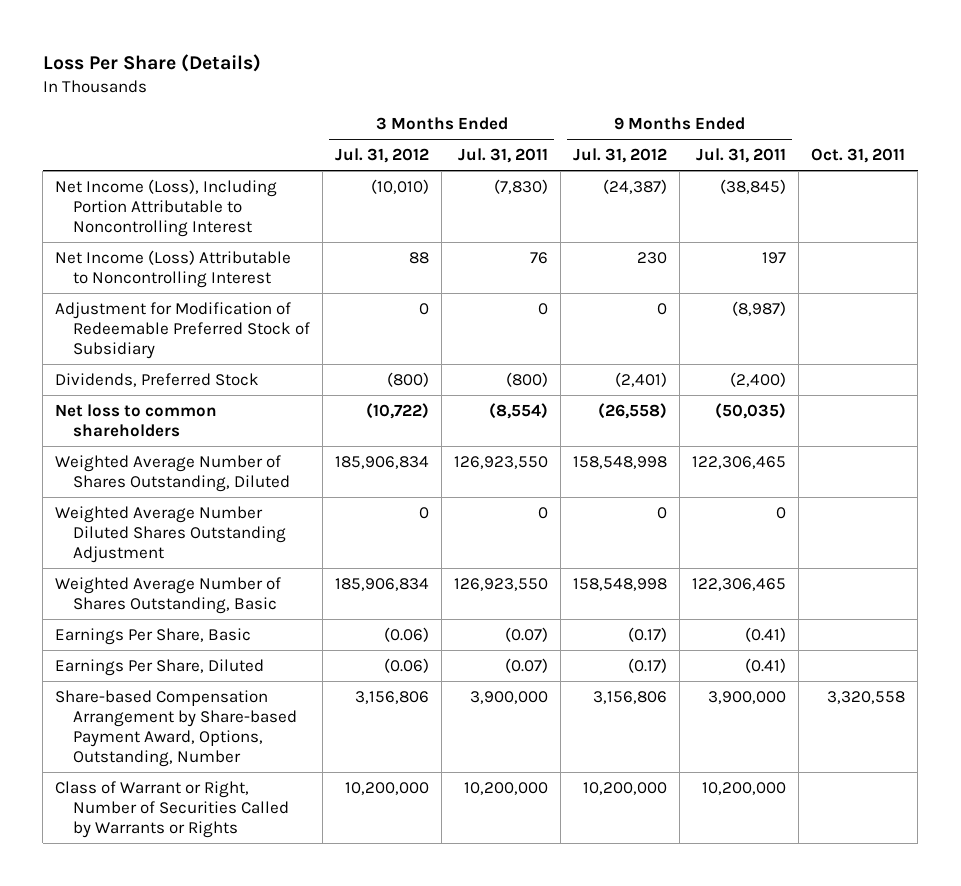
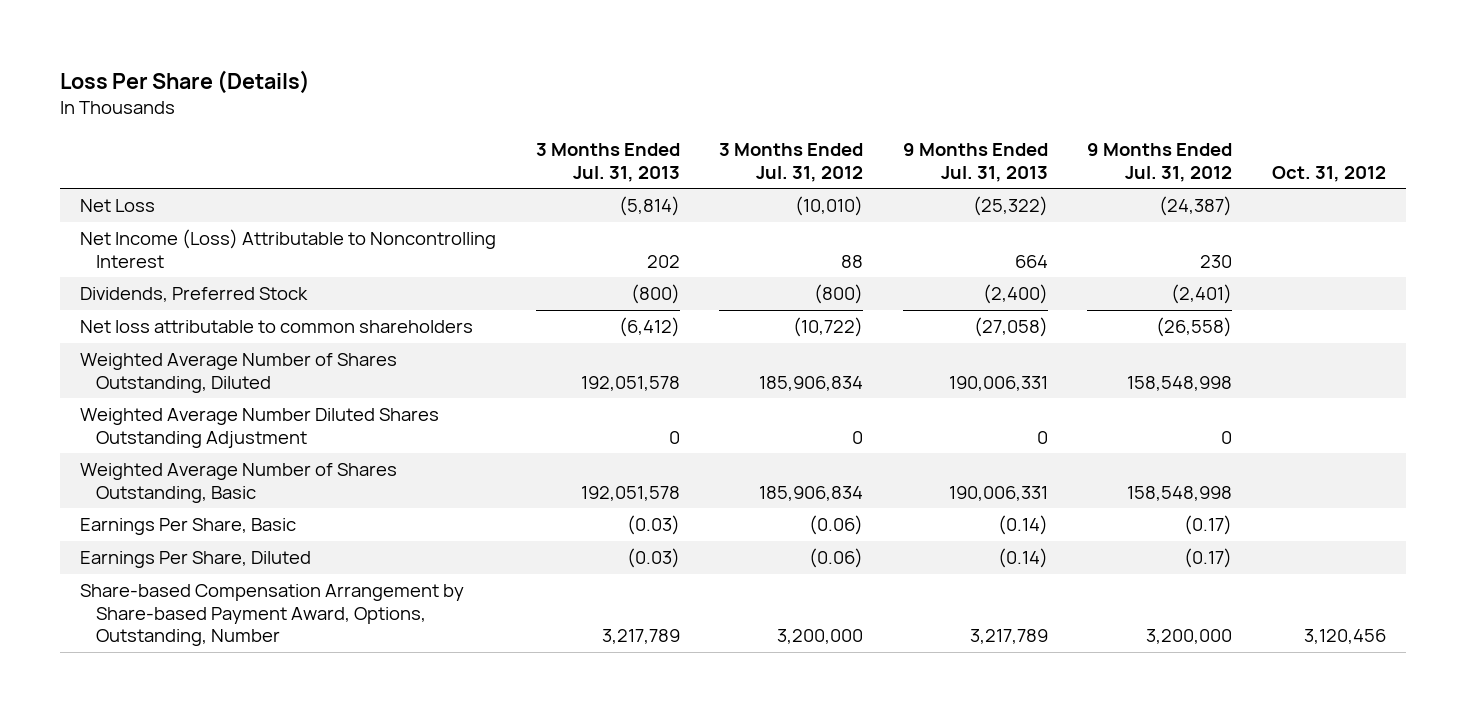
- | 3 Months Ended Jul. 31, 2012 | 3 Months Ended Jul. 31, 2011 | 9 Months Ended Jul. 31, 2012 | 9 Months Ended Jul. 31, 2011 | Oct. 31, 2011
+ | 3 Months Ended Jul. 31, 2013 | 3 Months Ended Jul. 31, 2012 | 9 Months Ended Jul. 31, 2013 | 9 Months Ended Jul. 31, 2012 | Oct. 31, 2012
- Net Income (Loss), Including Portion Attributable to Noncontrolling Interest | (10,010) | (7,830) | (24,387) | (38,845) |
+ Net Loss | (5,814) | (10,010) | (25,322) | (24,387) |
- Adjustment for Modification of Redeemable Preferred Stock of Subsidiary | 0 | 0 | 0 | (8,987) |
- Net loss to common shareholders | (10,722) | (8,554) | (26,558) | (50,035) |
+ Net loss attributable to common shareholders | (6,412) | (10,722) | (27,058) | (26,558) |
- Share-based Compensation Arrangement by Share-based Payment Award, Options, Outstanding, Number | 3,156,806 | 3,900,000 | 3,156,806 | 3,900,000 | 3,320,558
- Class of Warrant or Right, Number of Securities Called by Warrants or Rights | 10,200,000 | 10,200,000 | 10,200,000 | 10,200,000 |
+ Share-based Compensation Arrangement by Share-based Payment Award, Options, Outstanding, Number | 3,217,789 | 3,200,000 | 3,217,789 | 3,200,000 | 3,120,456

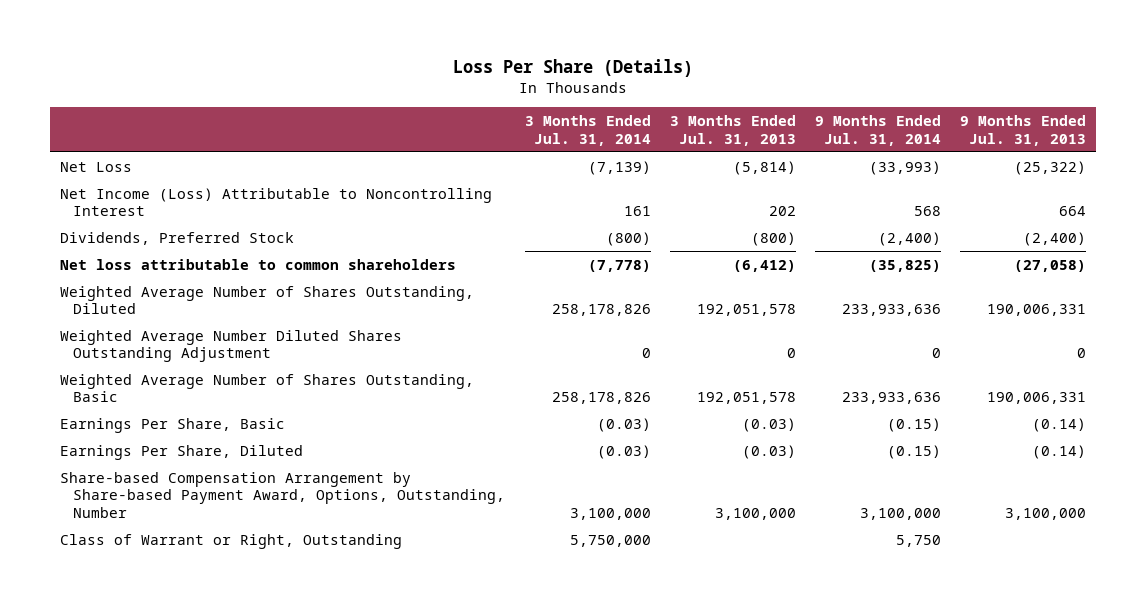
- | 3 Months Ended Jul. 31, 2013 | 3 Months Ended Jul. 31, 2012 | 9 Months Ended Jul. 31, 2013 | 9 Months Ended Jul. 31, 2012 | Oct. 31, 2012
+ | 3 Months Ended Jul. 31, 2014 | 3 Months Ended Jul. 31, 2013 | 9 Months Ended Jul. 31, 2014 | 9 Months Ended Jul. 31, 2013
- Share-based Compensation Arrangement by Share-based Payment Award, Options, Outstanding, Number | 3,217,789 | 3,200,000 | 3,217,789 | 3,200,000 | 3,120,456
+ Share-based Compensation Arrangement by Share-based Payment Award, Options, Outstanding, Number | 3,100,000 | 3,100,000 | 3,100,000 | 3,100,000
+ Class of Warrant or Right, Outstanding | 5,750,000 | | 5,750 |

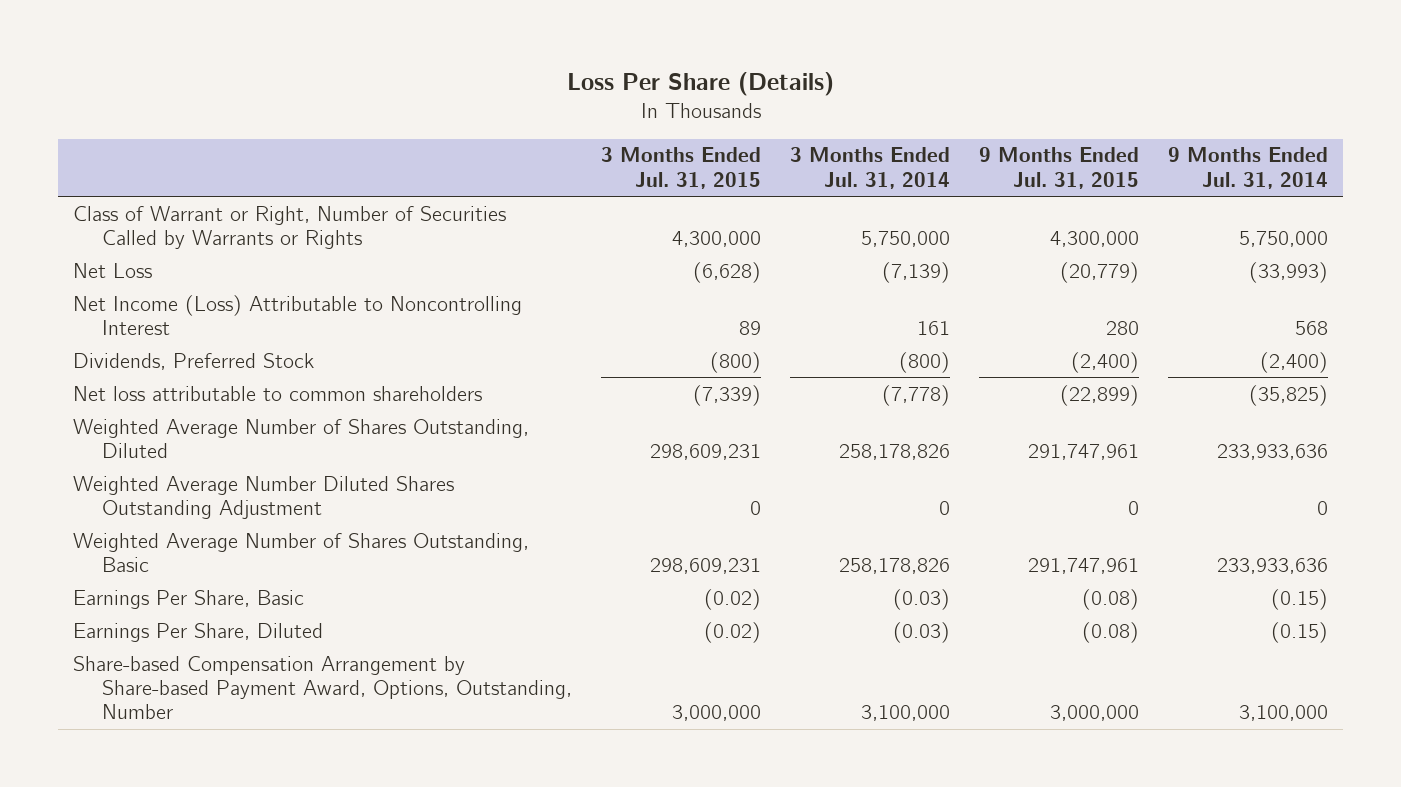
- | 3 Months Ended Jul. 31, 2014 | 3 Months Ended Jul. 31, 2013 | 9 Months Ended Jul. 31, 2014 | 9 Months Ended Jul. 31, 2013
+ | 3 Months Ended Jul. 31, 2015 | 3 Months Ended Jul. 31, 2014 | 9 Months Ended Jul. 31, 2015 | 9 Months Ended Jul. 31, 2014
+ Class of Warrant or Right, Number of Securities Called by Warrants or Rights | 4,300,000 | 5,750,000 | 4,300,000 | 5,750,000
- Class of Warrant or Right, Outstanding | 5,750,000 | | 5,750 |

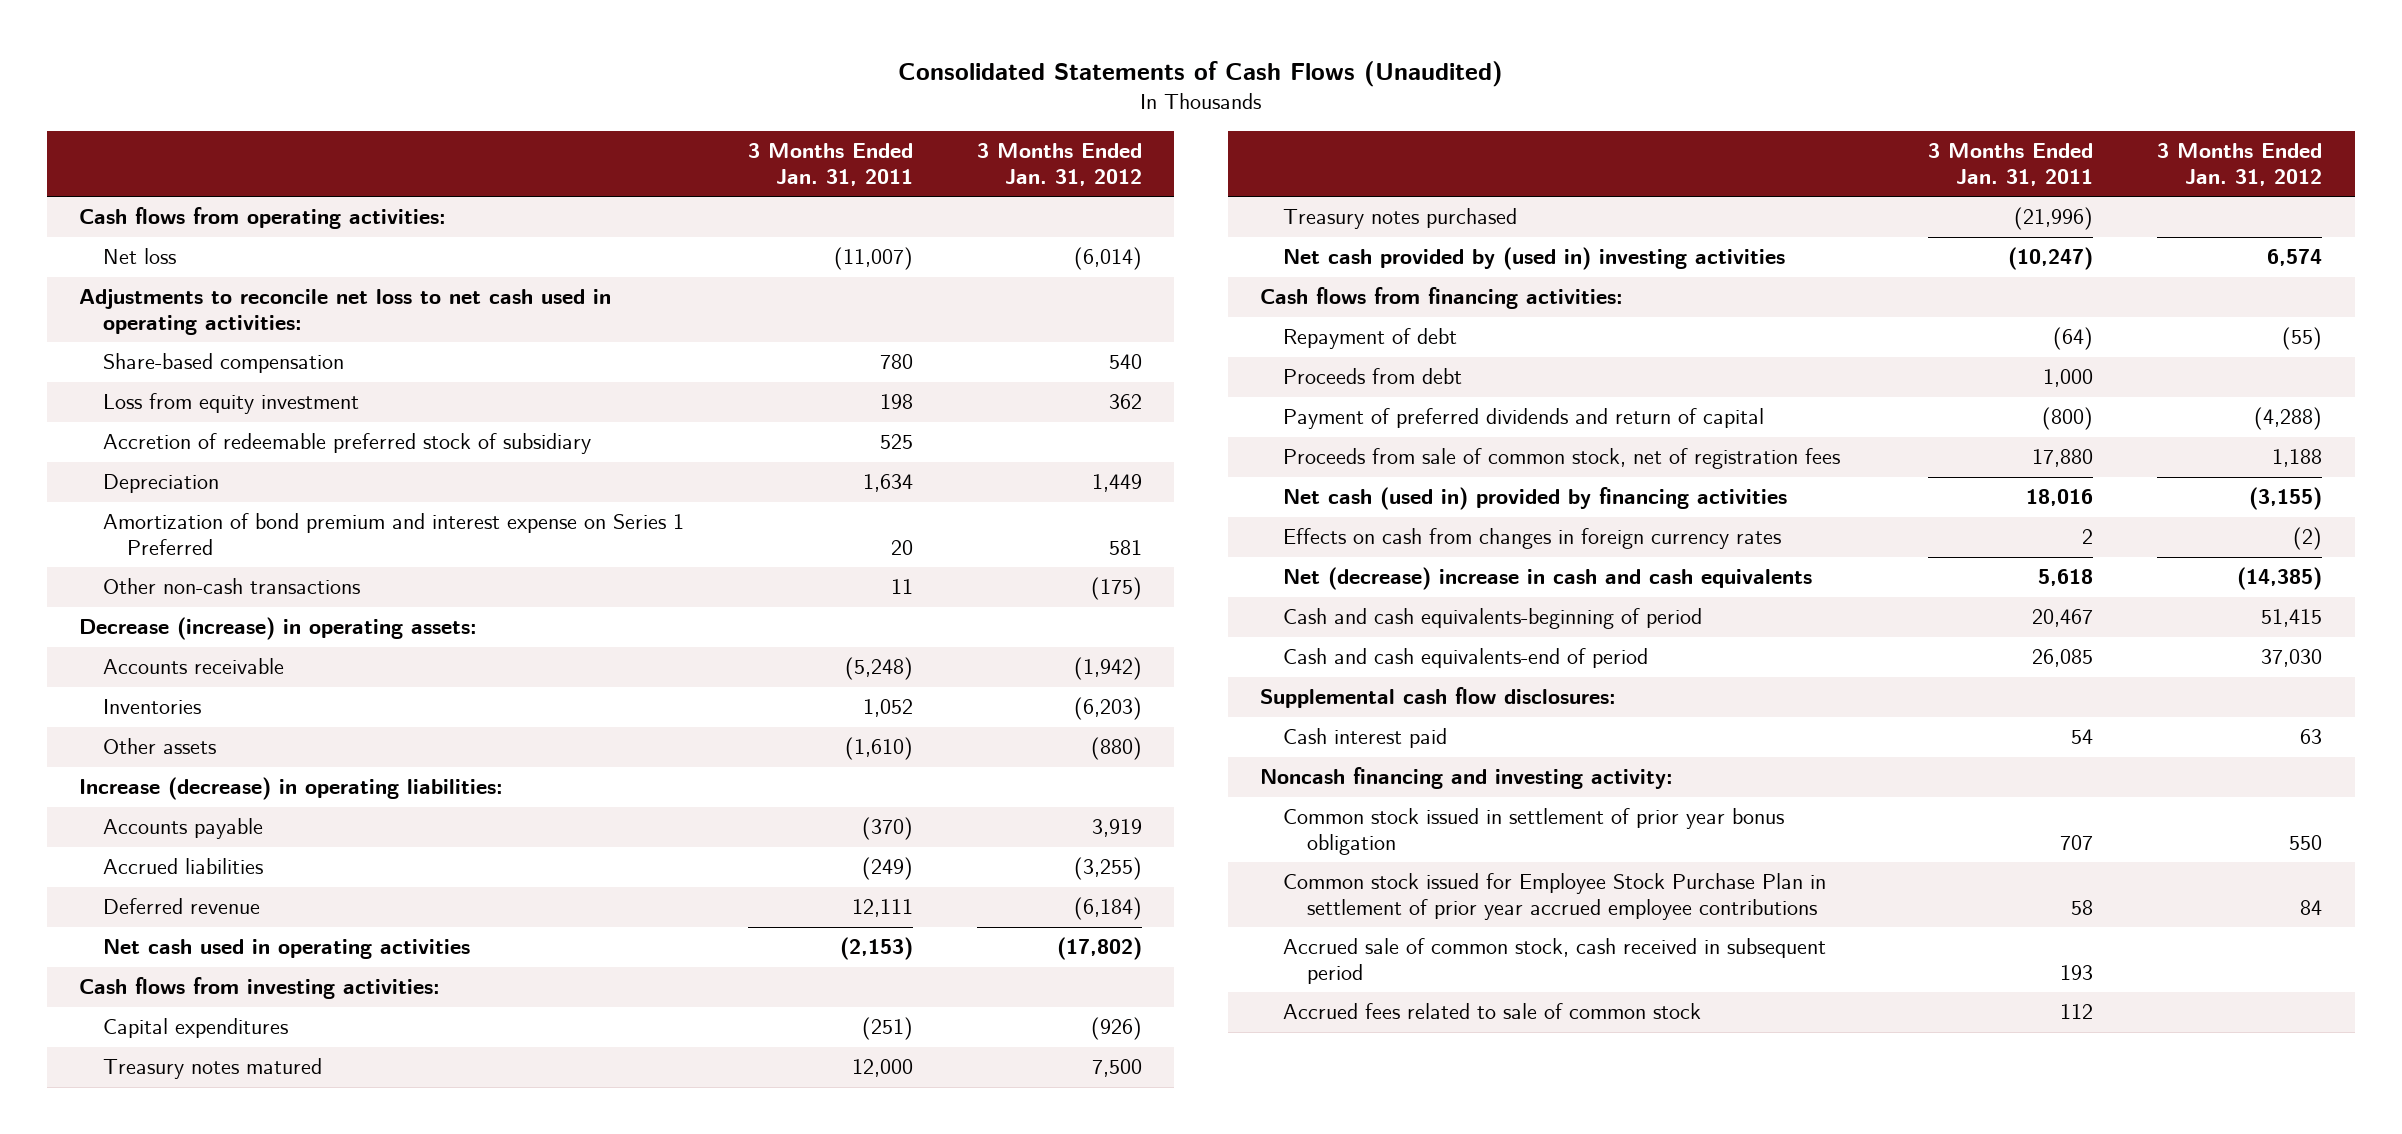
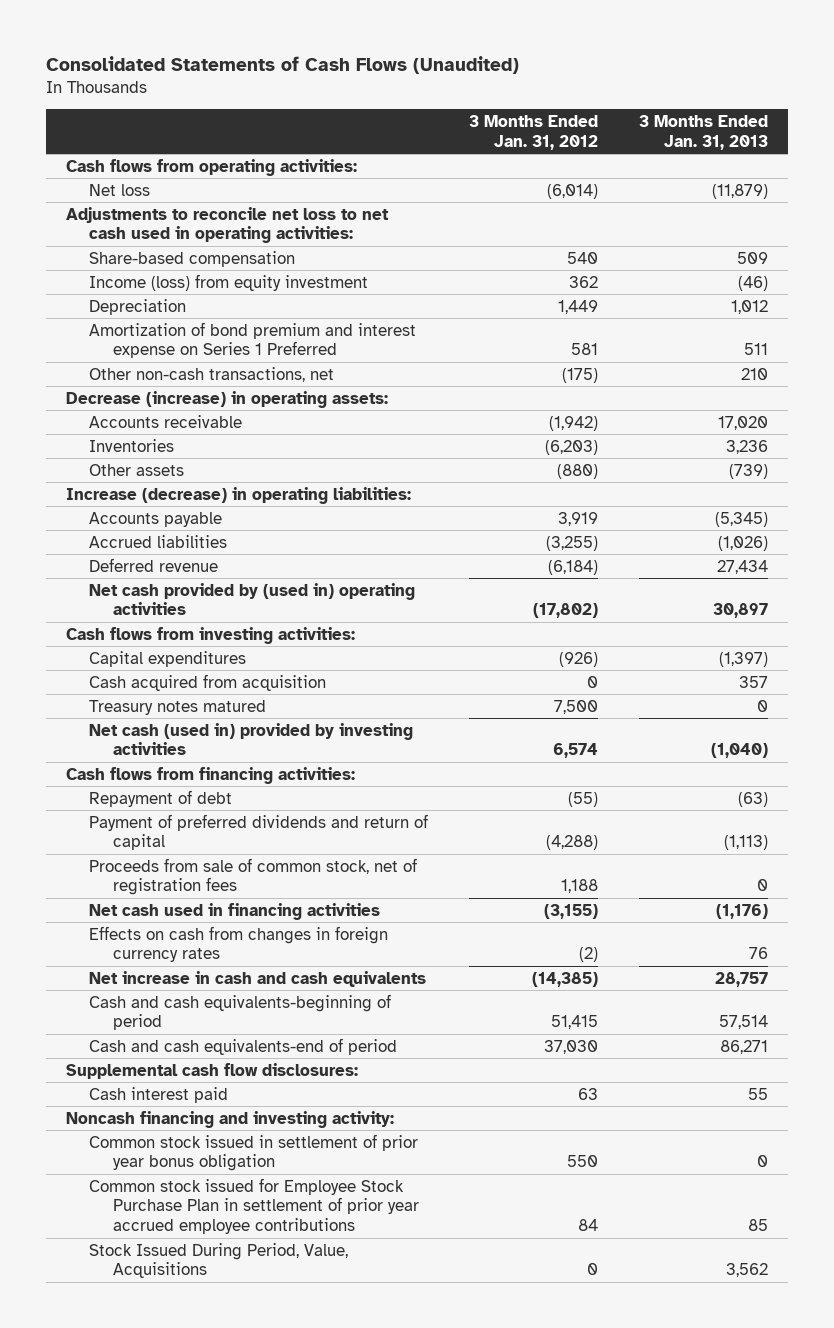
- | 3 Months Ended Jan. 31, 2011 | 3 Months Ended Jan. 31, 2012
+ | 3 Months Ended Jan. 31, 2012 | 3 Months Ended Jan. 31, 2013
- Loss from equity investment | 198 | 362
- Accretion of redeemable preferred stock of subsidiary | 525 |
+ Income (loss) from equity investment | 362 | (46)
- Other non-cash transactions | 11 | (175)
+ Other non-cash transactions, net | (175) | 210
- Net cash used in operating activities | (2,153) | (17,802)
+ Net cash provided by (used in) operating activities | (17,802) | 30,897
+ Cash acquired from acquisition | 0 | 357
- Treasury notes purchased | (21,996) |
- Net cash provided by (used in) investing activities | (10,247) | 6,574
+ Net cash (used in) provided by investing activities | 6,574 | (1,040)
- Proceeds from debt | 1,000 |
- Net cash (used in) provided by financing activities | 18,016 | (3,155)
+ Net cash used in financing activities | (3,155) | (1,176)
- Net (decrease) increase in cash and cash equivalents | 5,618 | (14,385)
+ Net increase in cash and cash equivalents | (14,385) | 28,757
- Accrued sale of common stock, cash received in subsequent period | 193 |
- Accrued fees related to sale of common stock | 112 |
+ Stock Issued During Period, Value, Acquisitions | 0 | 3,562

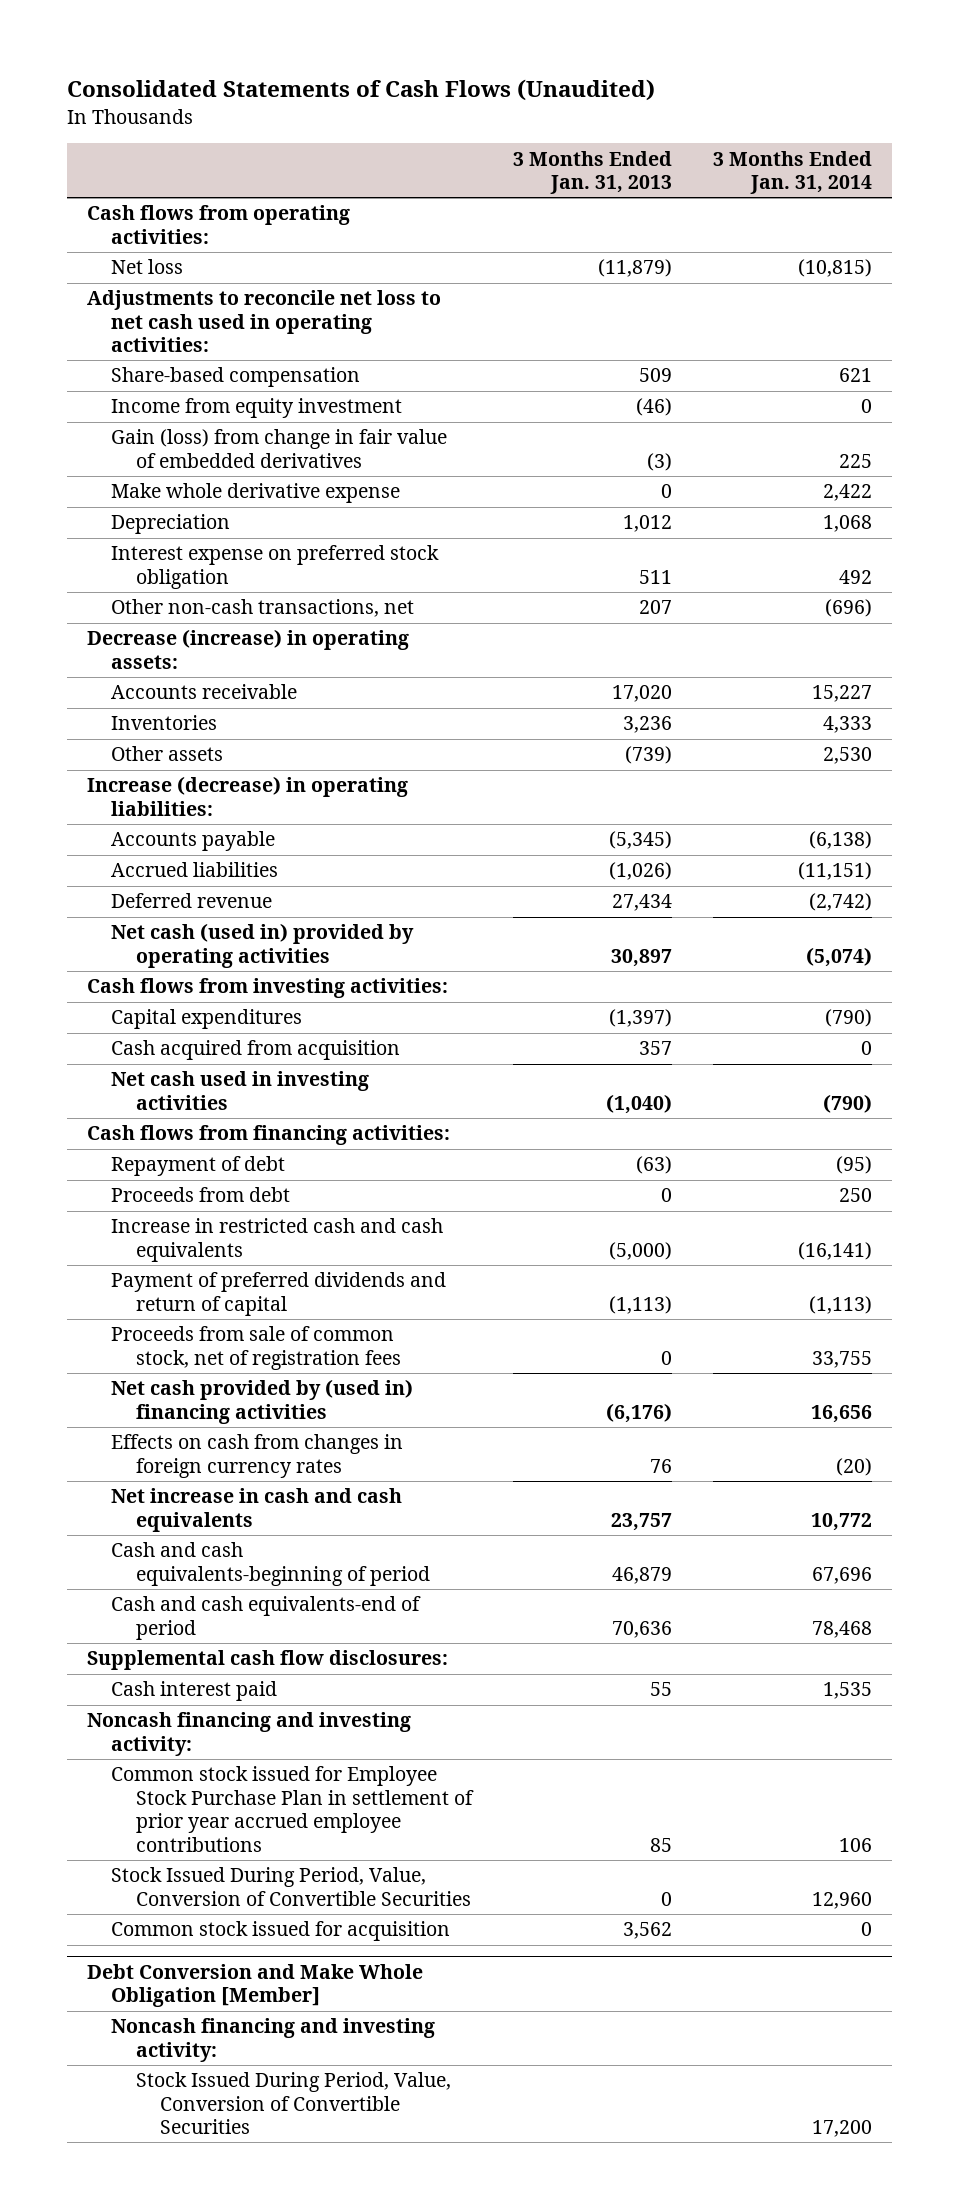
- | 3 Months Ended Jan. 31, 2012 | 3 Months Ended Jan. 31, 2013
+ | 3 Months Ended Jan. 31, 2013 | 3 Months Ended Jan. 31, 2014
- Income (loss) from equity investment | 362 | (46)
+ Income from equity investment | (46) | 0
+ Gain (loss) from change in fair value of embedded derivatives | (3) | 225
+ Make whole derivative expense | 0 | 2,422
- Amortization of bond premium and interest expense on Series 1 Preferred | 581 | 511
- Other non-cash transactions, net | (175) | 210
+ Interest expense on preferred stock obligation | 511 | 492
+ Other non-cash transactions, net | 207 | (696)
- Net cash provided by (used in) operating activities | (17,802) | 30,897
+ Net cash (used in) provided by operating activities | 30,897 | (5,074)
- Treasury notes matured | 7,500 | 0
- Net cash (used in) provided by investing activities | 6,574 | (1,040)
+ Net cash used in investing activities | (1,040) | (790)
+ Proceeds from debt | 0 | 250
+ Increase in restricted cash and cash equivalents | (5,000) | (16,141)
- Net cash used in financing activities | (3,155) | (1,176)
+ Net cash provided by (used in) financing activities | (6,176) | 16,656
- Net increase in cash and cash equivalents | (14,385) | 28,757
- Cash and cash equivalents-beginning of period | 51,415 | 57,514
- Cash and cash equivalents-end of period | 37,030 | 86,271
+ Net increase in cash and cash equivalents | 23,757 | 10,772
+ Cash and cash equivalents-beginning of period | 46,879 | 67,696
+ Cash and cash equivalents-end of period | 70,636 | 78,468
- Common stock issued in settlement of prior year bonus obligation | 550 | 0
- Stock Issued During Period, Value, Acquisitions | 0 | 3,562
+ Stock Issued During Period, Value, Conversion of Convertible Securities | 0 | 12,960
+ Common stock issued for acquisition | 3,562 | 0
+ Debt Conversion and Make Whole Obligation [Member]
+ Noncash financing and investing activity:
+ Stock Issued During Period, Value, Conversion of Convertible Securities | | 17,200

